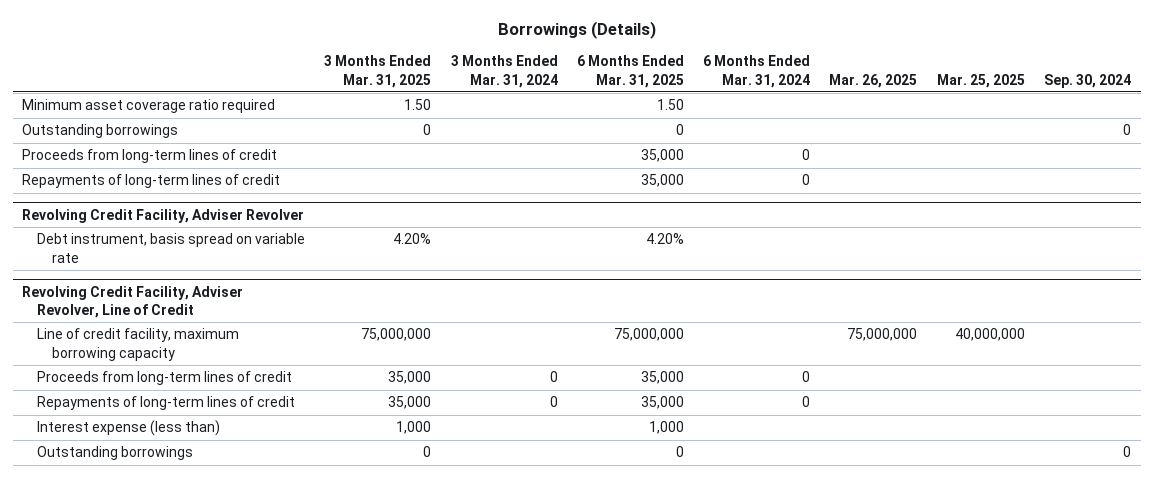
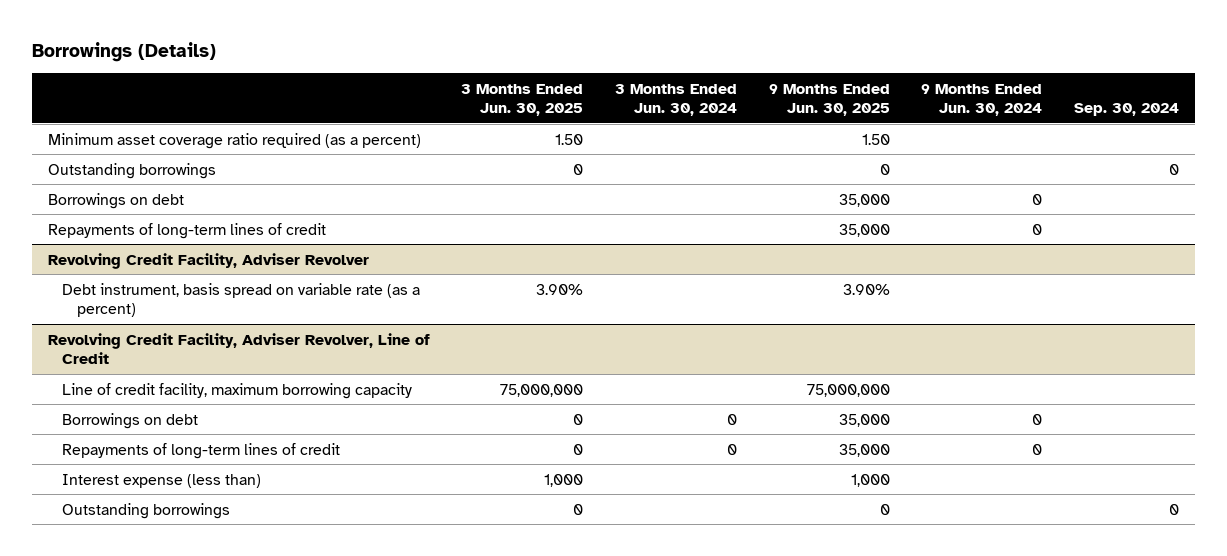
- | 3 Months Ended Mar. 31, 2025 | 3 Months Ended Mar. 31, 2024 | 6 Months Ended Mar. 31, 2025 | 6 Months Ended Mar. 31, 2024 | Mar. 26, 2025 | Mar. 25, 2025 | Sep. 30, 2024
+ | 3 Months Ended Jun. 30, 2025 | 3 Months Ended Jun. 30, 2024 | 9 Months Ended Jun. 30, 2025 | 9 Months Ended Jun. 30, 2024 | Sep. 30, 2024
- Minimum asset coverage ratio required | 1.50 | | 1.50 | | | |
+ Minimum asset coverage ratio required (as a percent) | 1.50 | | 1.50 | |
- Proceeds from long-term lines of credit | | | 35,000 | 0 | | |
+ Borrowings on debt | | | 35,000 | 0 |
@ Revolving Credit Facility, Adviser Revolver
- Debt instrument, basis spread on variable rate | 4.20% | | 4.20% | | | |
+ Debt instrument, basis spread on variable rate (as a percent) | 3.90% | | 3.90% | |
@ Revolving Credit Facility, Adviser Revolver, Line of Credit
- Proceeds from long-term lines of credit | 35,000 | 0 | 35,000 | 0 | | |
+ Borrowings on debt | 0 | 0 | 35,000 | 0 |

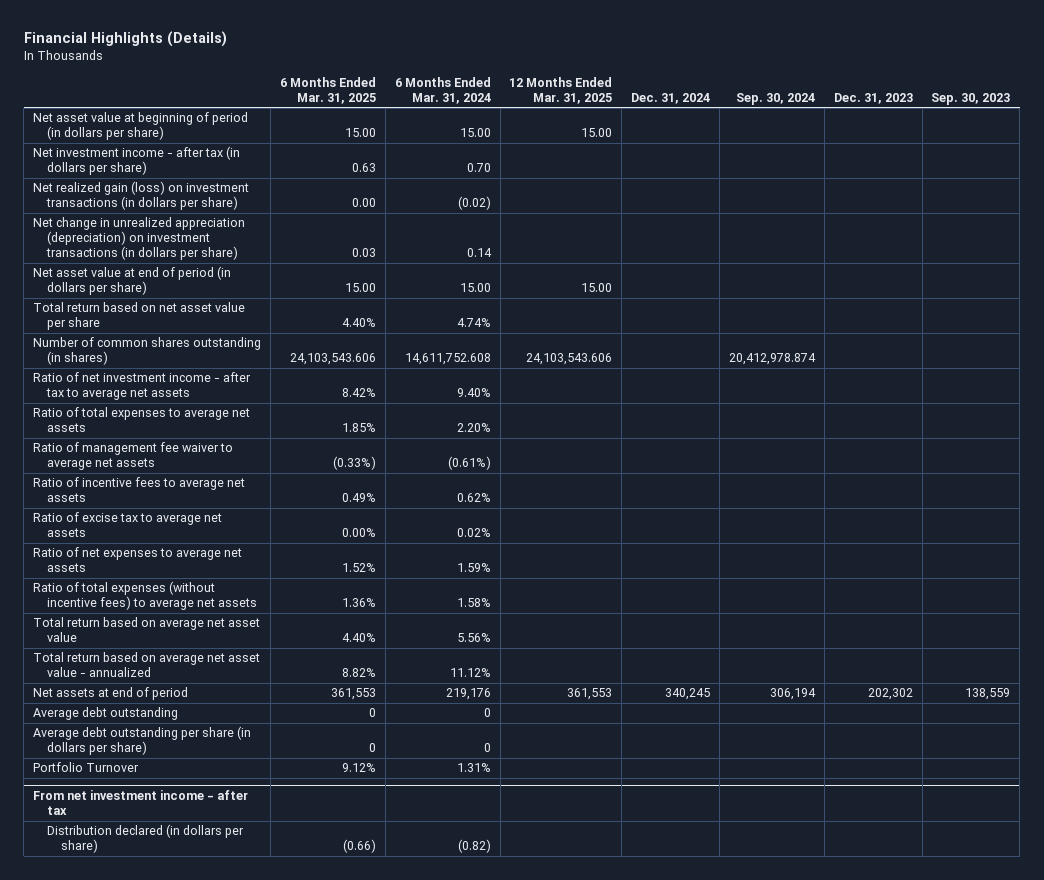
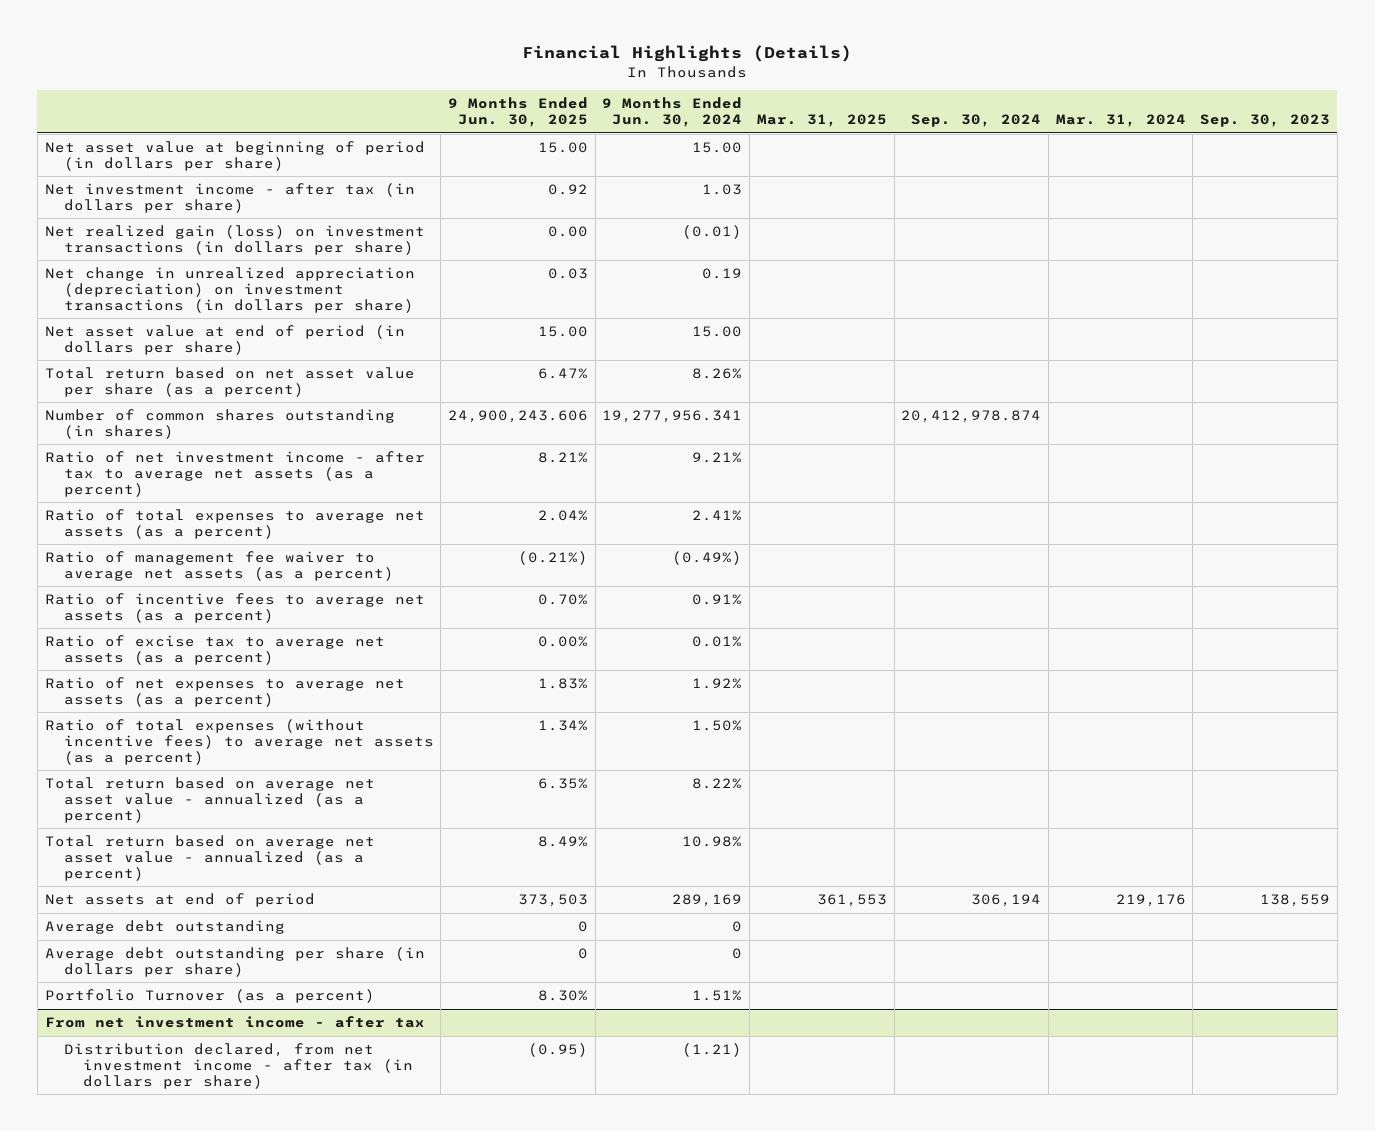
- | 6 Months Ended Mar. 31, 2025 | 6 Months Ended Mar. 31, 2024 | 12 Months Ended Mar. 31, 2025 | Dec. 31, 2024 | Sep. 30, 2024 | Dec. 31, 2023 | Sep. 30, 2023
+ | 9 Months Ended Jun. 30, 2025 | 9 Months Ended Jun. 30, 2024 | Mar. 31, 2025 | Sep. 30, 2024 | Mar. 31, 2024 | Sep. 30, 2023
- Total return based on net asset value per share | 4.40% | 4.74% | | | | |
+ Total return based on net asset value per share (as a percent) | 6.47% | 8.26% | | | |
- Ratio of net investment income - after tax to average net assets | 8.42% | 9.40% | | | | |
- Ratio of total expenses to average net assets | 1.85% | 2.20% | | | | |
- Ratio of management fee waiver to average net assets | (0.33%) | (0.61%) | | | | |
- Ratio of incentive fees to average net assets | 0.49% | 0.62% | | | | |
- Ratio of excise tax to average net assets | 0.00% | 0.02% | | | | |
- Ratio of net expenses to average net assets | 1.52% | 1.59% | | | | |
- Ratio of total expenses (without incentive fees) to average net assets | 1.36% | 1.58% | | | | |
- Total return based on average net asset value | 4.40% | 5.56% | | | | |
- Total return based on average net asset value - annualized | 8.82% | 11.12% | | | | |
+ Ratio of net investment income - after tax to average net assets (as a percent) | 8.21% | 9.21% | | | |
+ Ratio of total expenses to average net assets (as a percent) | 2.04% | 2.41% | | | |
+ Ratio of management fee waiver to average net assets (as a percent) | (0.21%) | (0.49%) | | | |
+ Ratio of incentive fees to average net assets (as a percent) | 0.70% | 0.91% | | | |
+ Ratio of excise tax to average net assets (as a percent) | 0.00% | 0.01% | | | |
+ Ratio of net expenses to average net assets (as a percent) | 1.83% | 1.92% | | | |
+ Ratio of total expenses (without incentive fees) to average net assets (as a percent) | 1.34% | 1.50% | | | |
+ Total return based on average net asset value - annualized (as a percent) | 6.35% | 8.22% | | | |
+ Total return based on average net asset value - annualized (as a percent) | 8.49% | 10.98% | | | |
- Portfolio Turnover | 9.12% | 1.31% | | | | |
+ Portfolio Turnover (as a percent) | 8.30% | 1.51% | | | |
@ From net investment income - after tax
- Distribution declared (in dollars per share) | (0.66) | (0.82) | | | | |
+ Distribution declared, from net investment income - after tax (in dollars per share) | (0.95) | (1.21) | | | |

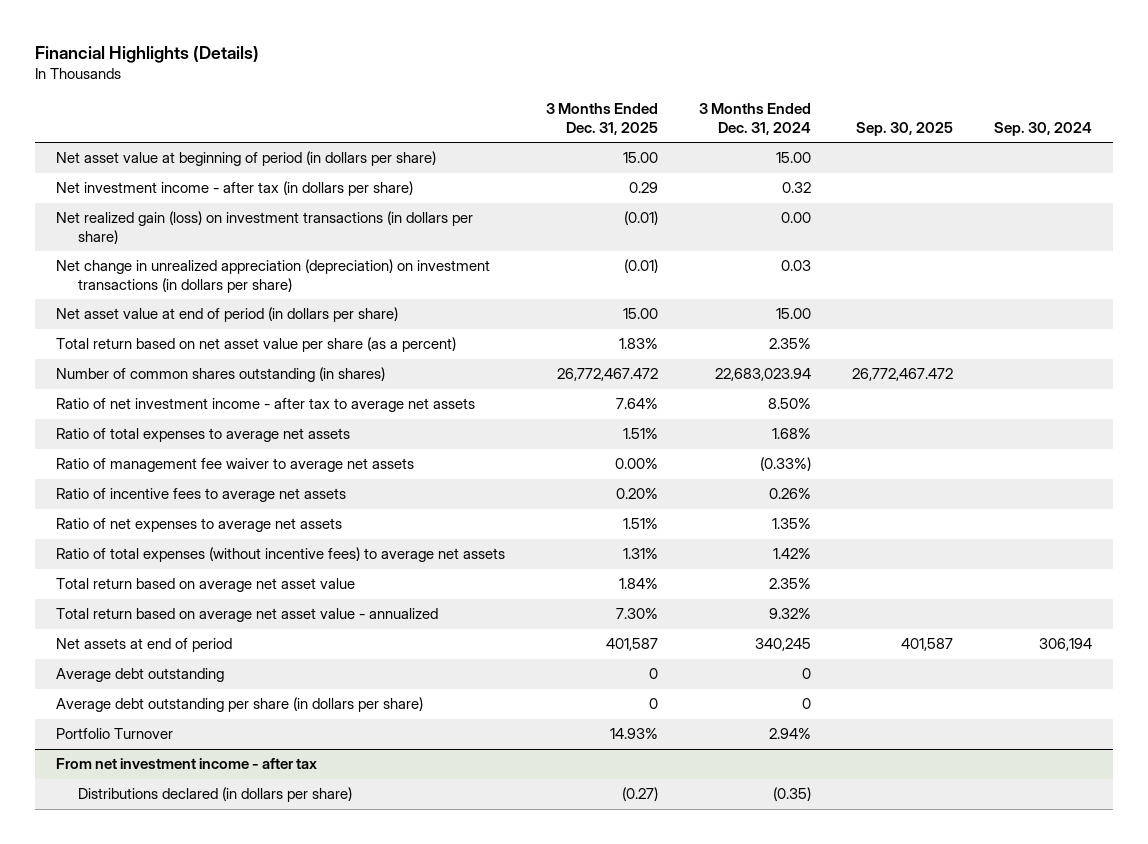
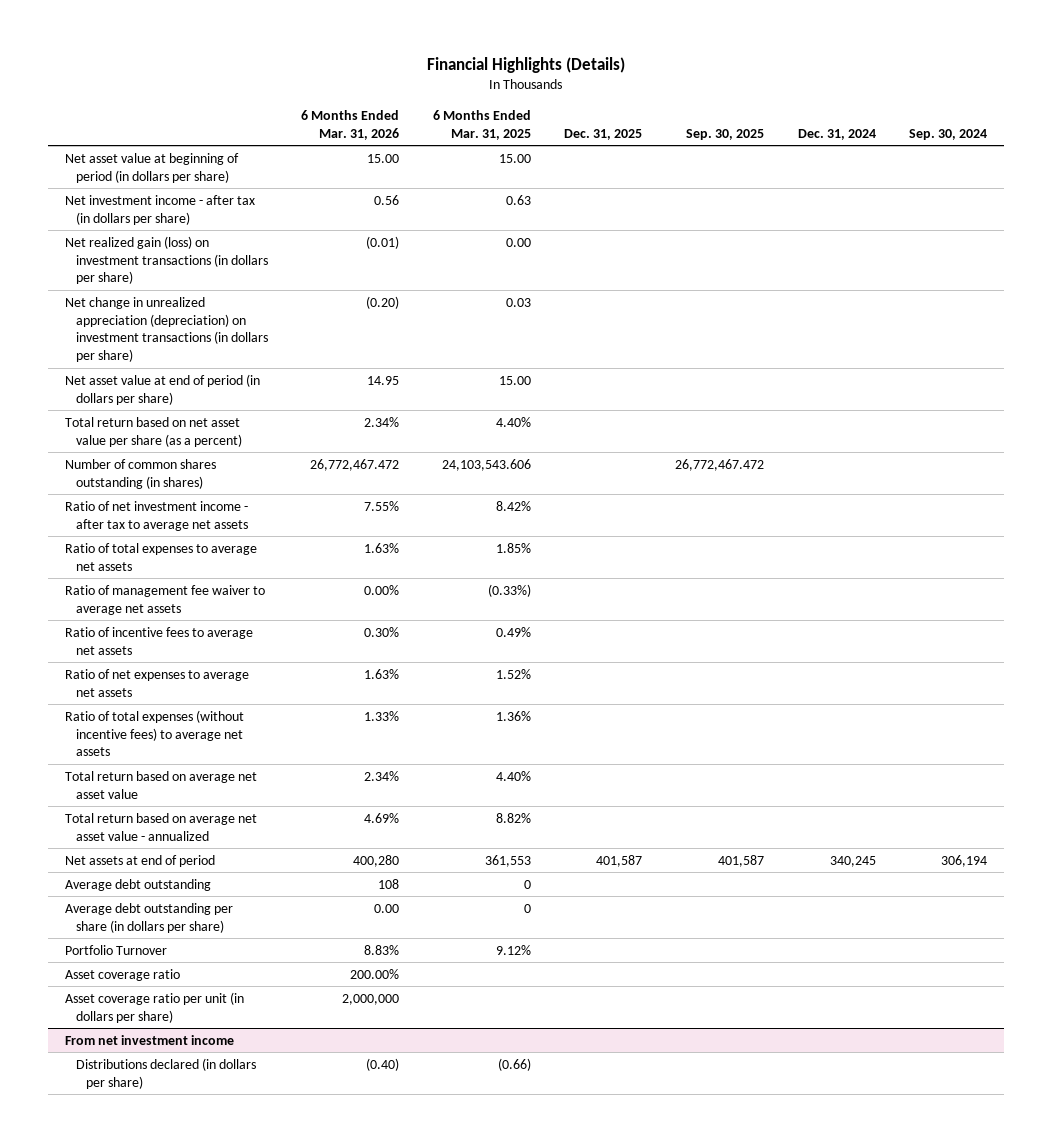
- | 3 Months Ended Dec. 31, 2025 | 3 Months Ended Dec. 31, 2024 | Sep. 30, 2025 | Sep. 30, 2024
+ | 6 Months Ended Mar. 31, 2026 | 6 Months Ended Mar. 31, 2025 | Dec. 31, 2025 | Sep. 30, 2025 | Dec. 31, 2024 | Sep. 30, 2024
- From net investment income - after tax
+ Asset coverage ratio | 200.00% | | | | |
+ Asset coverage ratio per unit (in dollars per share) | 2,000,000 | | | | |
+ From net investment income

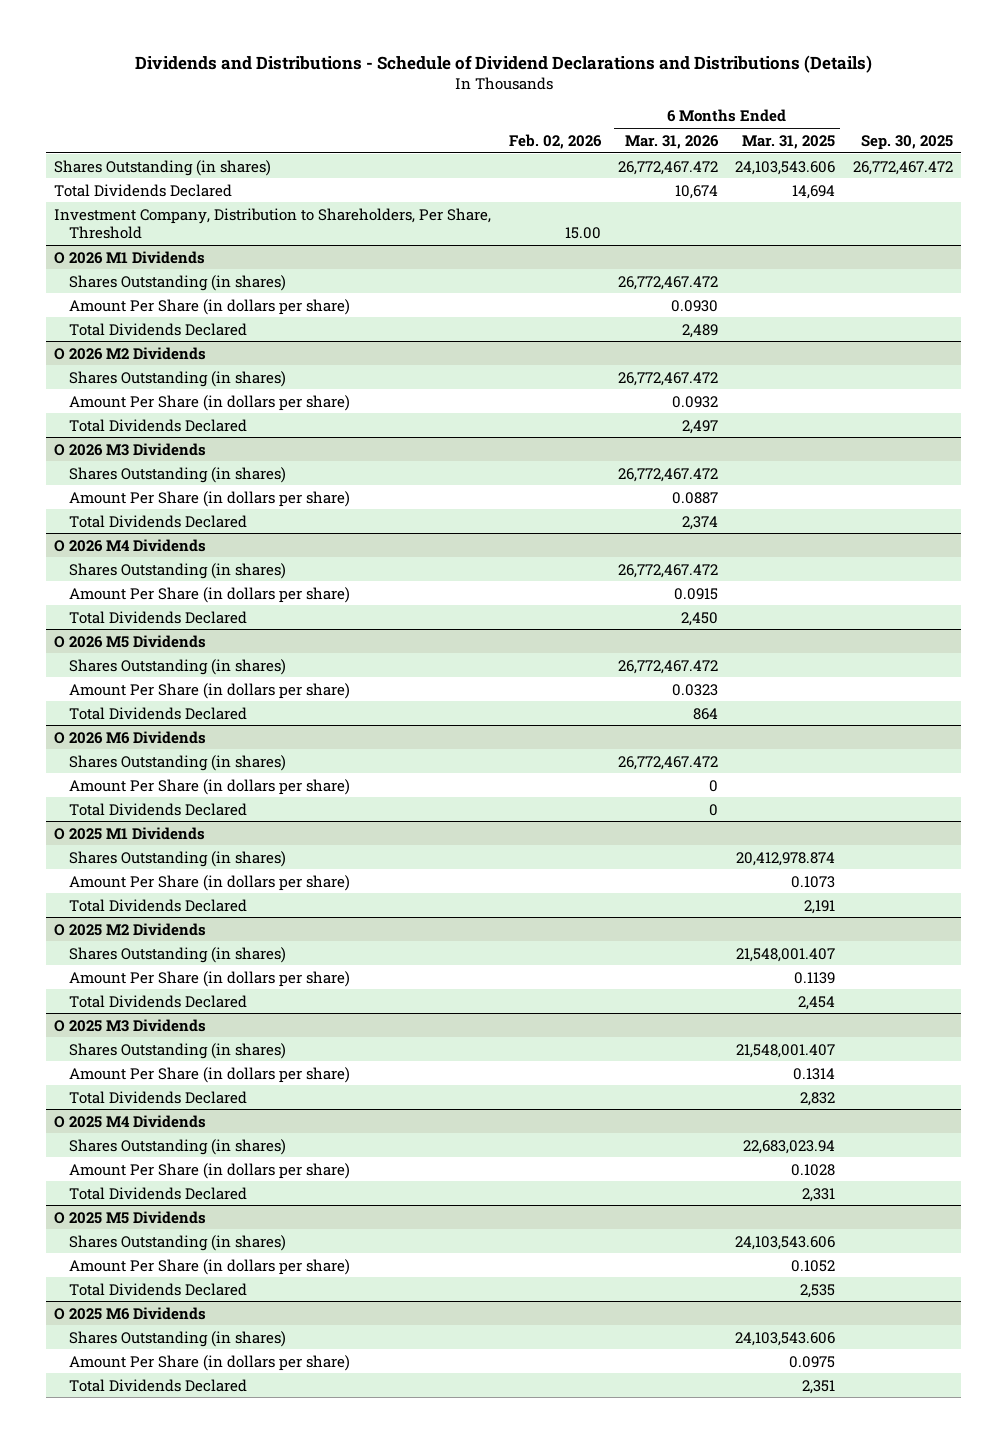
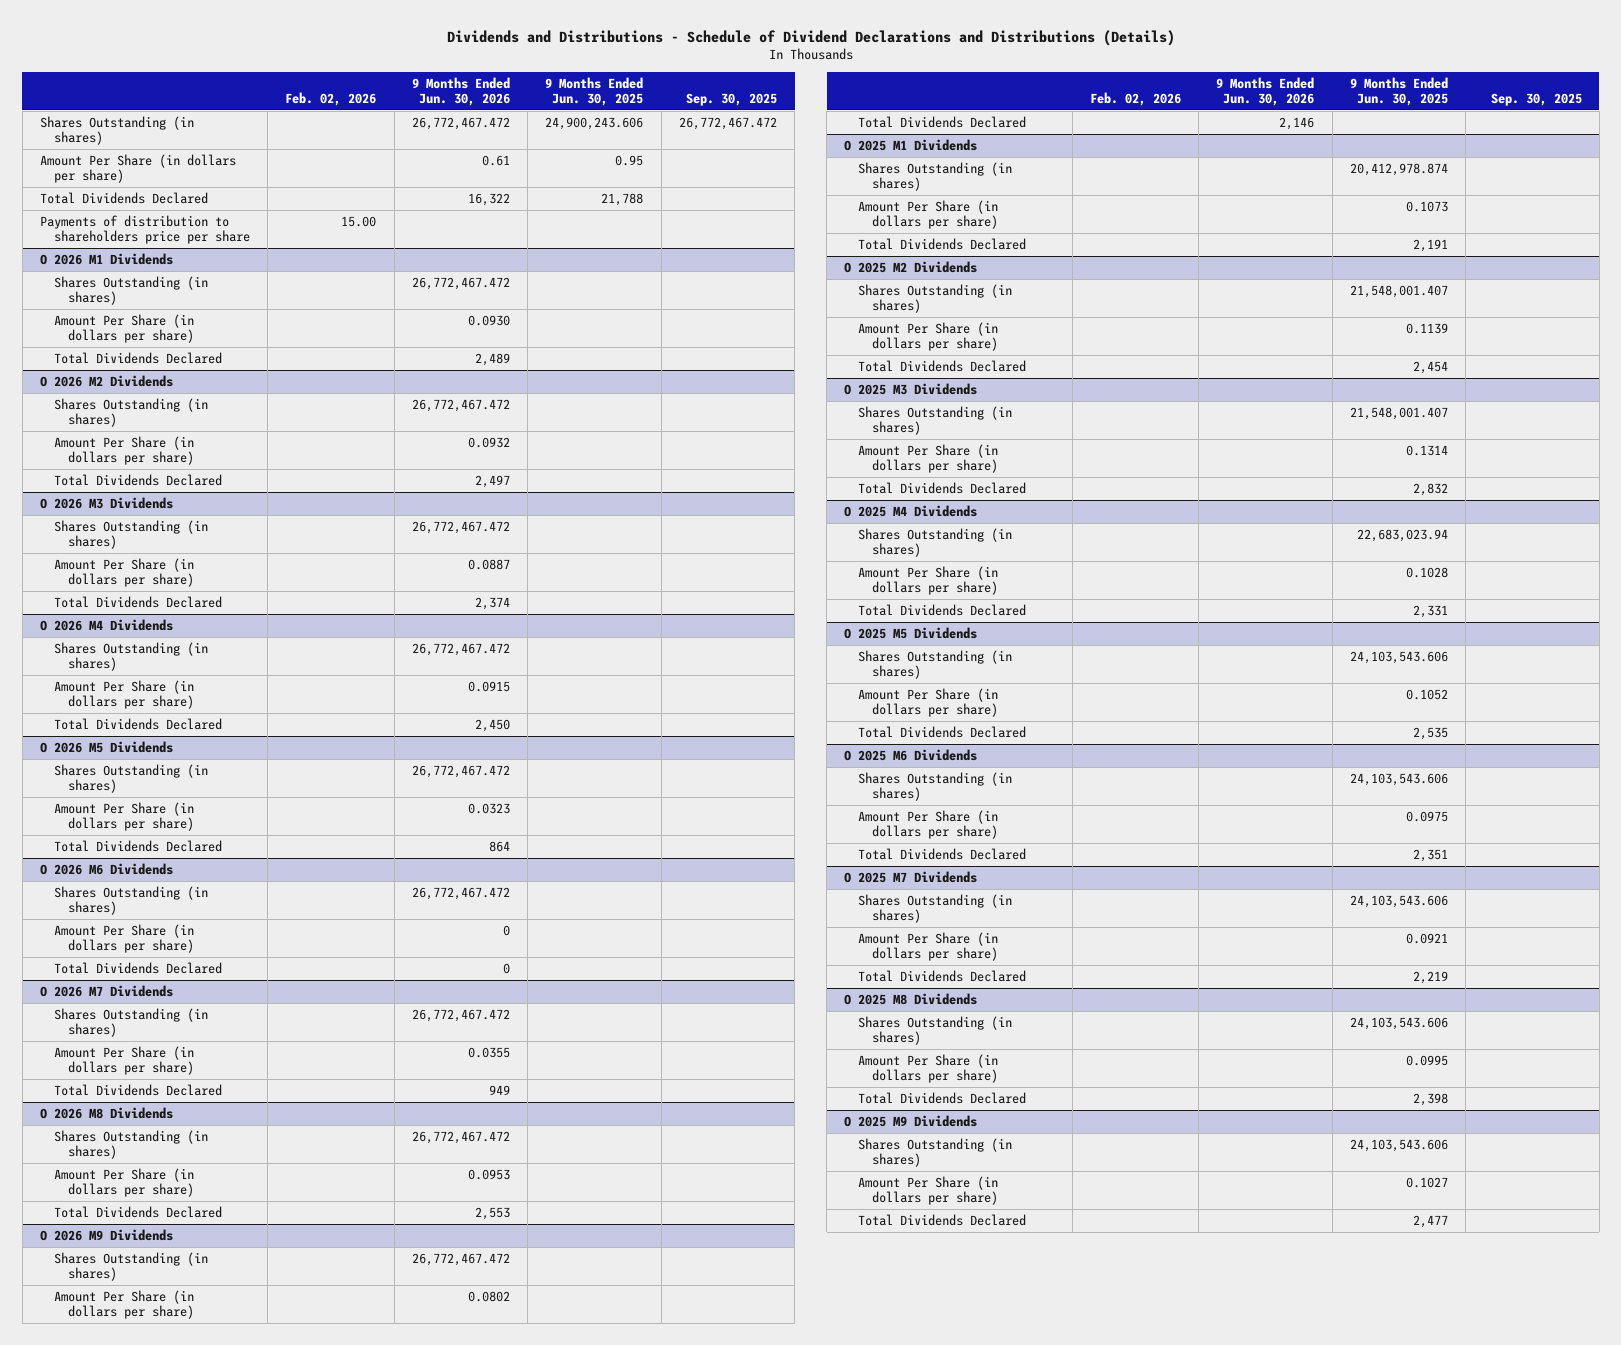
- | Feb. 02, 2026 | 6 Months Ended Mar. 31, 2026 | 6 Months Ended Mar. 31, 2025 | Sep. 30, 2025
+ | Feb. 02, 2026 | 9 Months Ended Jun. 30, 2026 | 9 Months Ended Jun. 30, 2025 | Sep. 30, 2025
+ Amount Per Share (in dollars per share) | | 0.61 | 0.95 |
- Investment Company, Distribution to Shareholders, Per Share, Threshold | 15.00 | | |
+ Payments of distribution to shareholders price per share | 15.00 | | |
+ O 2026 M7 Dividends
+ Shares Outstanding (in shares) | | 26,772,467.472 | |
+ Amount Per Share (in dollars per share) | | 0.0355 | |
+ Total Dividends Declared | | 949 | |
+ O 2026 M8 Dividends
+ Shares Outstanding (in shares) | | 26,772,467.472 | |
+ Amount Per Share (in dollars per share) | | 0.0953 | |
+ Total Dividends Declared | | 2,553 | |
+ O 2026 M9 Dividends
+ Shares Outstanding (in shares) | | 26,772,467.472 | |
+ Amount Per Share (in dollars per share) | | 0.0802 | |
+ Total Dividends Declared | | 2,146 | |
+ O 2025 M7 Dividends
+ Shares Outstanding (in shares) | | | 24,103,543.606 |
+ Amount Per Share (in dollars per share) | | | 0.0921 |
+ Total Dividends Declared | | | 2,219 |
+ O 2025 M8 Dividends
+ Shares Outstanding (in shares) | | | 24,103,543.606 |
+ Amount Per Share (in dollars per share) | | | 0.0995 |
+ Total Dividends Declared | | | 2,398 |
+ O 2025 M9 Dividends
+ Shares Outstanding (in shares) | | | 24,103,543.606 |
+ Amount Per Share (in dollars per share) | | | 0.1027 |
+ Total Dividends Declared | | | 2,477 |

